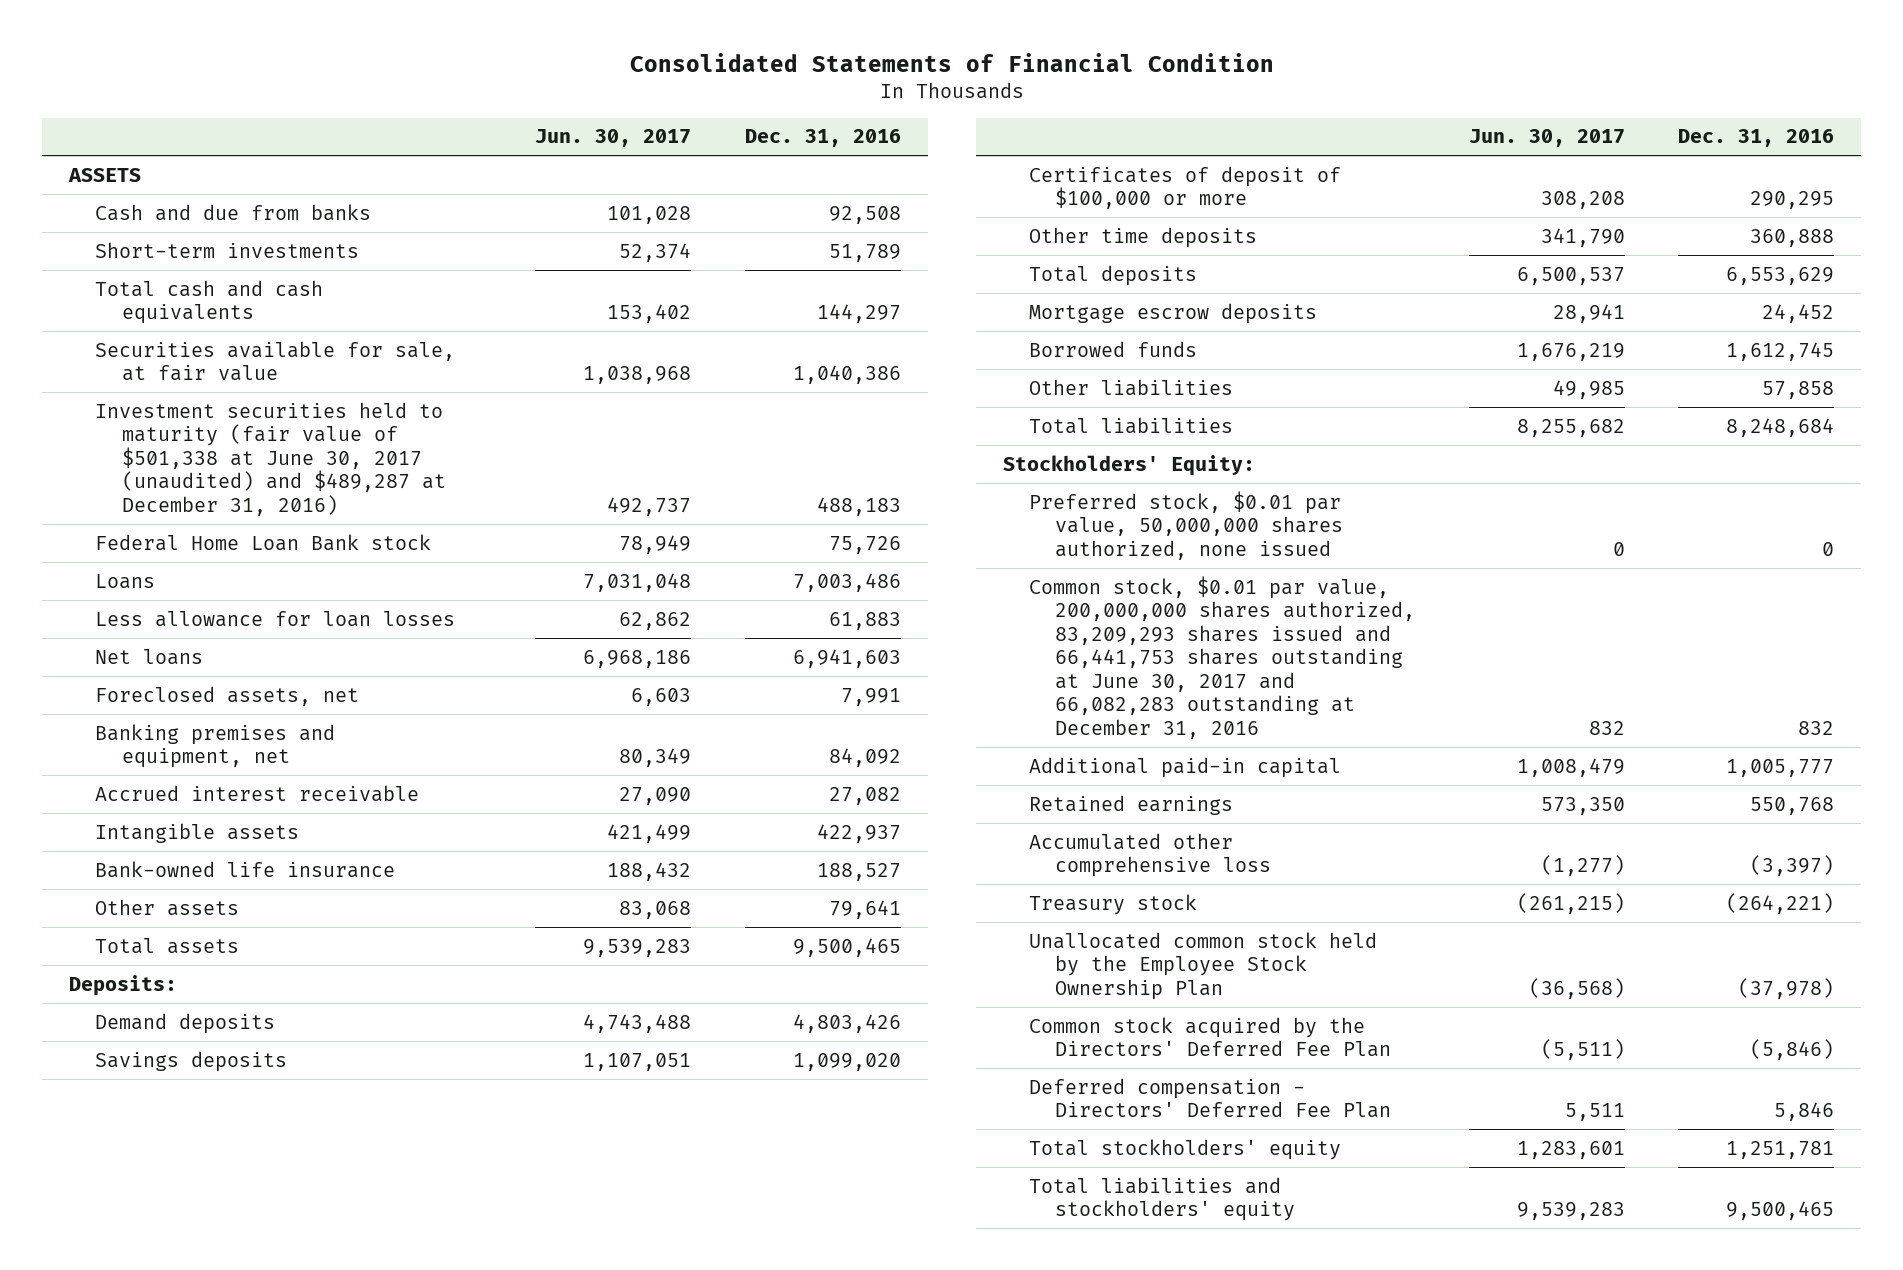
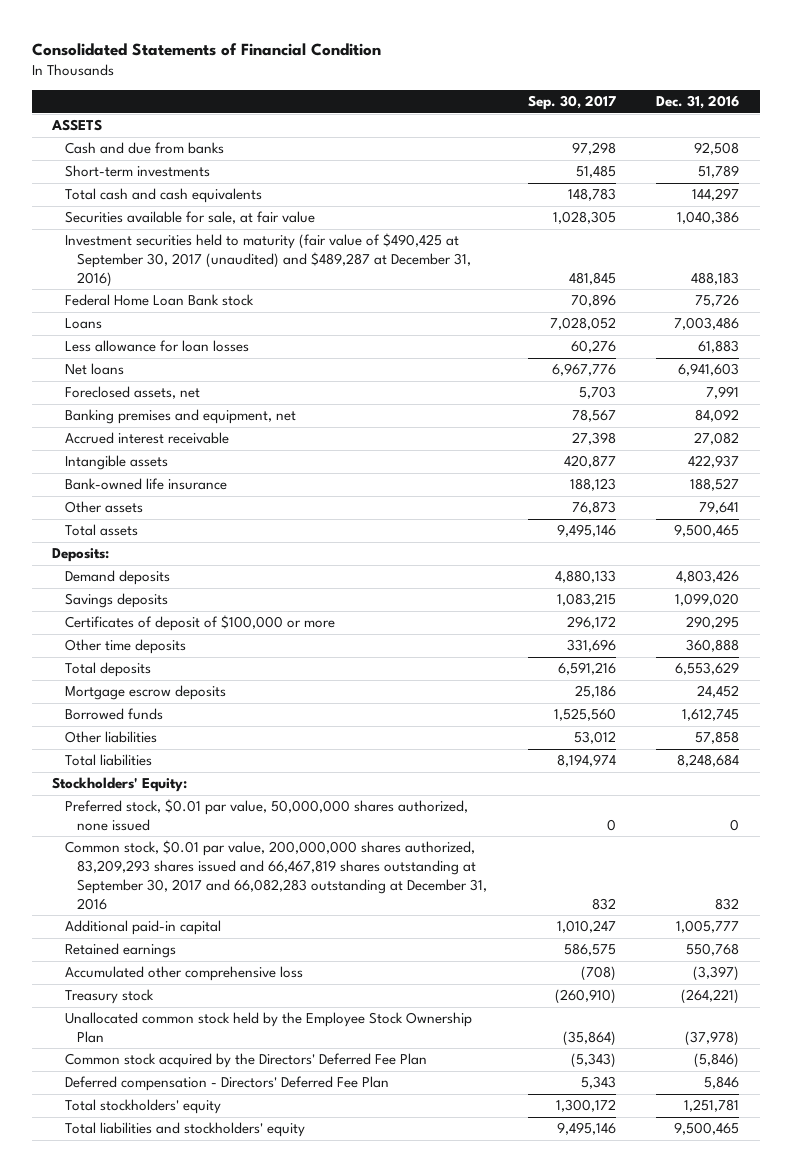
- | Jun. 30, 2017 | Dec. 31, 2016
+ | Sep. 30, 2017 | Dec. 31, 2016
- Investment securities held to maturity (fair value of $501,338 at June 30, 2017 (unaudited) and $489,287 at December 31, 2016) | 492,737 | 488,183
+ Investment securities held to maturity (fair value of $490,425 at September 30, 2017 (unaudited) and $489,287 at December 31, 2016) | 481,845 | 488,183
- Common stock, $0.01 par value, 200,000,000 shares authorized, 83,209,293 shares issued and 66,441,753 shares outstanding at June 30, 2017 and 66,082,283 outstanding at December 31, 2016 | 832 | 832
+ Common stock, $0.01 par value, 200,000,000 shares authorized, 83,209,293 shares issued and 66,467,819 shares outstanding at September 30, 2017 and 66,082,283 outstanding at December 31, 2016 | 832 | 832

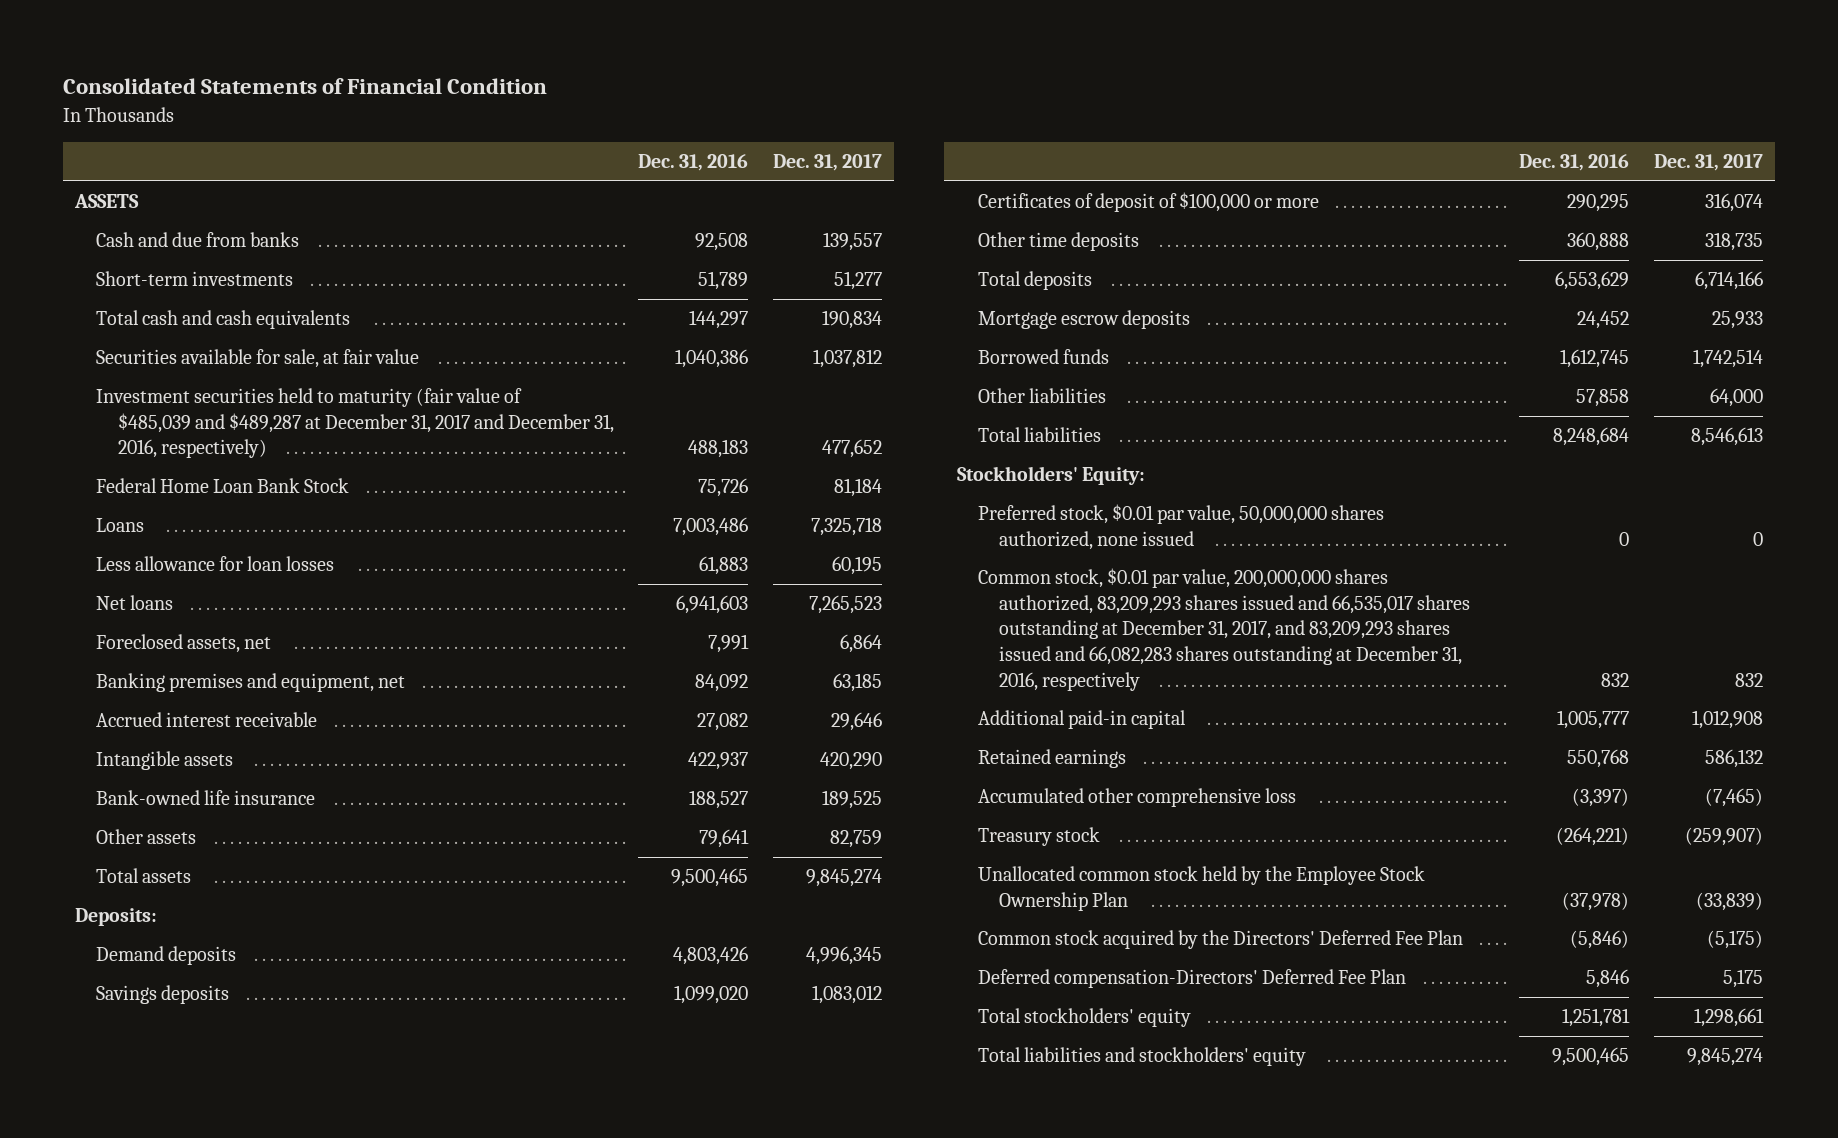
- | Sep. 30, 2017 | Dec. 31, 2016
+ | Dec. 31, 2016 | Dec. 31, 2017
- Investment securities held to maturity (fair value of $490,425 at September 30, 2017 (unaudited) and $489,287 at December 31, 2016) | 481,845 | 488,183
- Federal Home Loan Bank stock | 70,896 | 75,726
+ Investment securities held to maturity (fair value of $485,039 and $489,287 at December 31, 2017 and December 31, 2016, respectively) | 488,183 | 477,652
+ Federal Home Loan Bank Stock | 75,726 | 81,184
- Common stock, $0.01 par value, 200,000,000 shares authorized, 83,209,293 shares issued and 66,467,819 shares outstanding at September 30, 2017 and 66,082,283 outstanding at December 31, 2016 | 832 | 832
+ Common stock, $0.01 par value, 200,000,000 shares authorized, 83,209,293 shares issued and 66,535,017 shares outstanding at December 31, 2017, and 83,209,293 shares issued and 66,082,283 shares outstanding at December 31, 2016, respectively | 832 | 832
- Deferred compensation - Directors' Deferred Fee Plan | 5,343 | 5,846
+ Deferred compensation-Directors' Deferred Fee Plan | 5,846 | 5,175

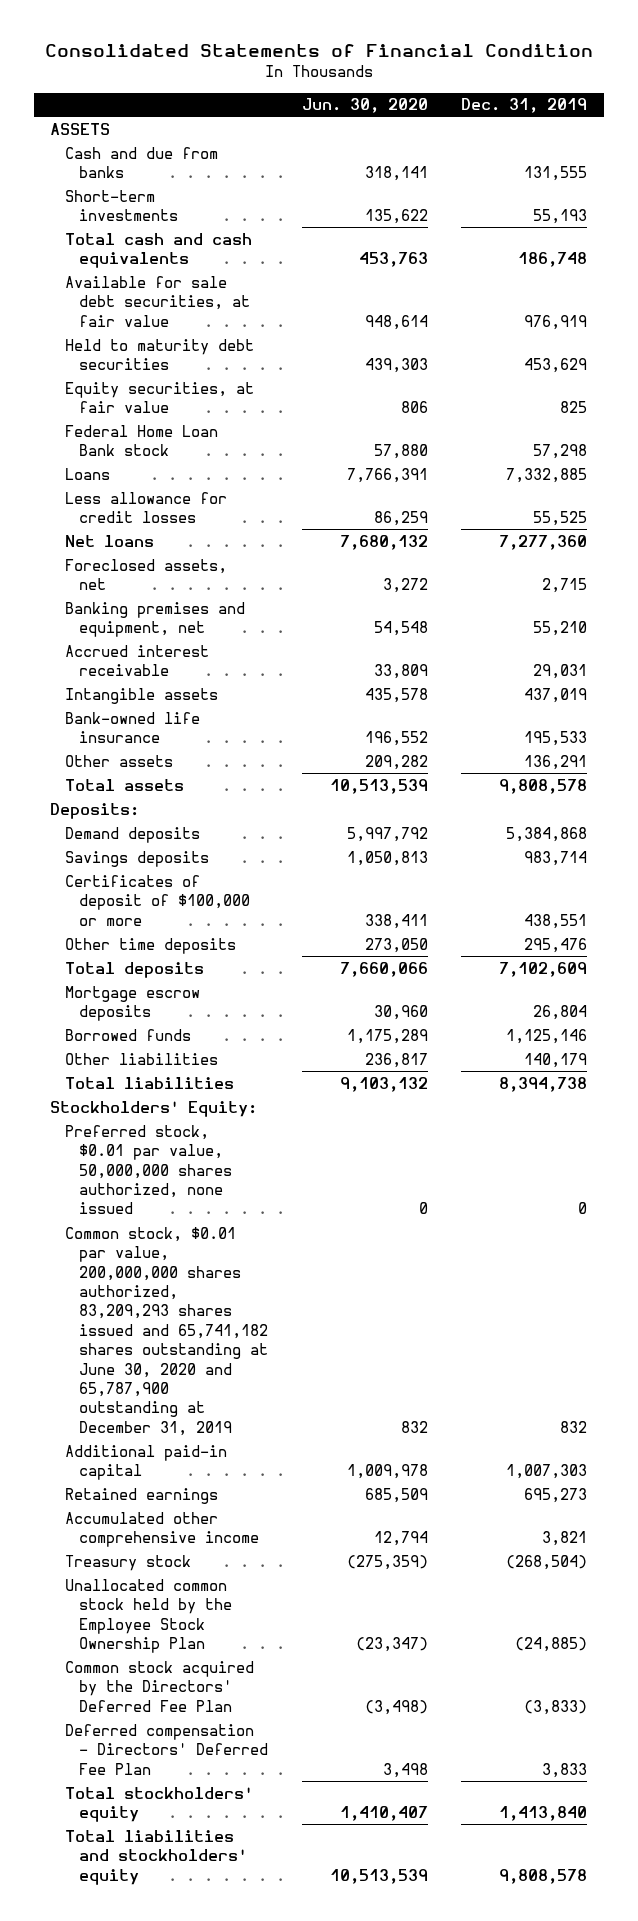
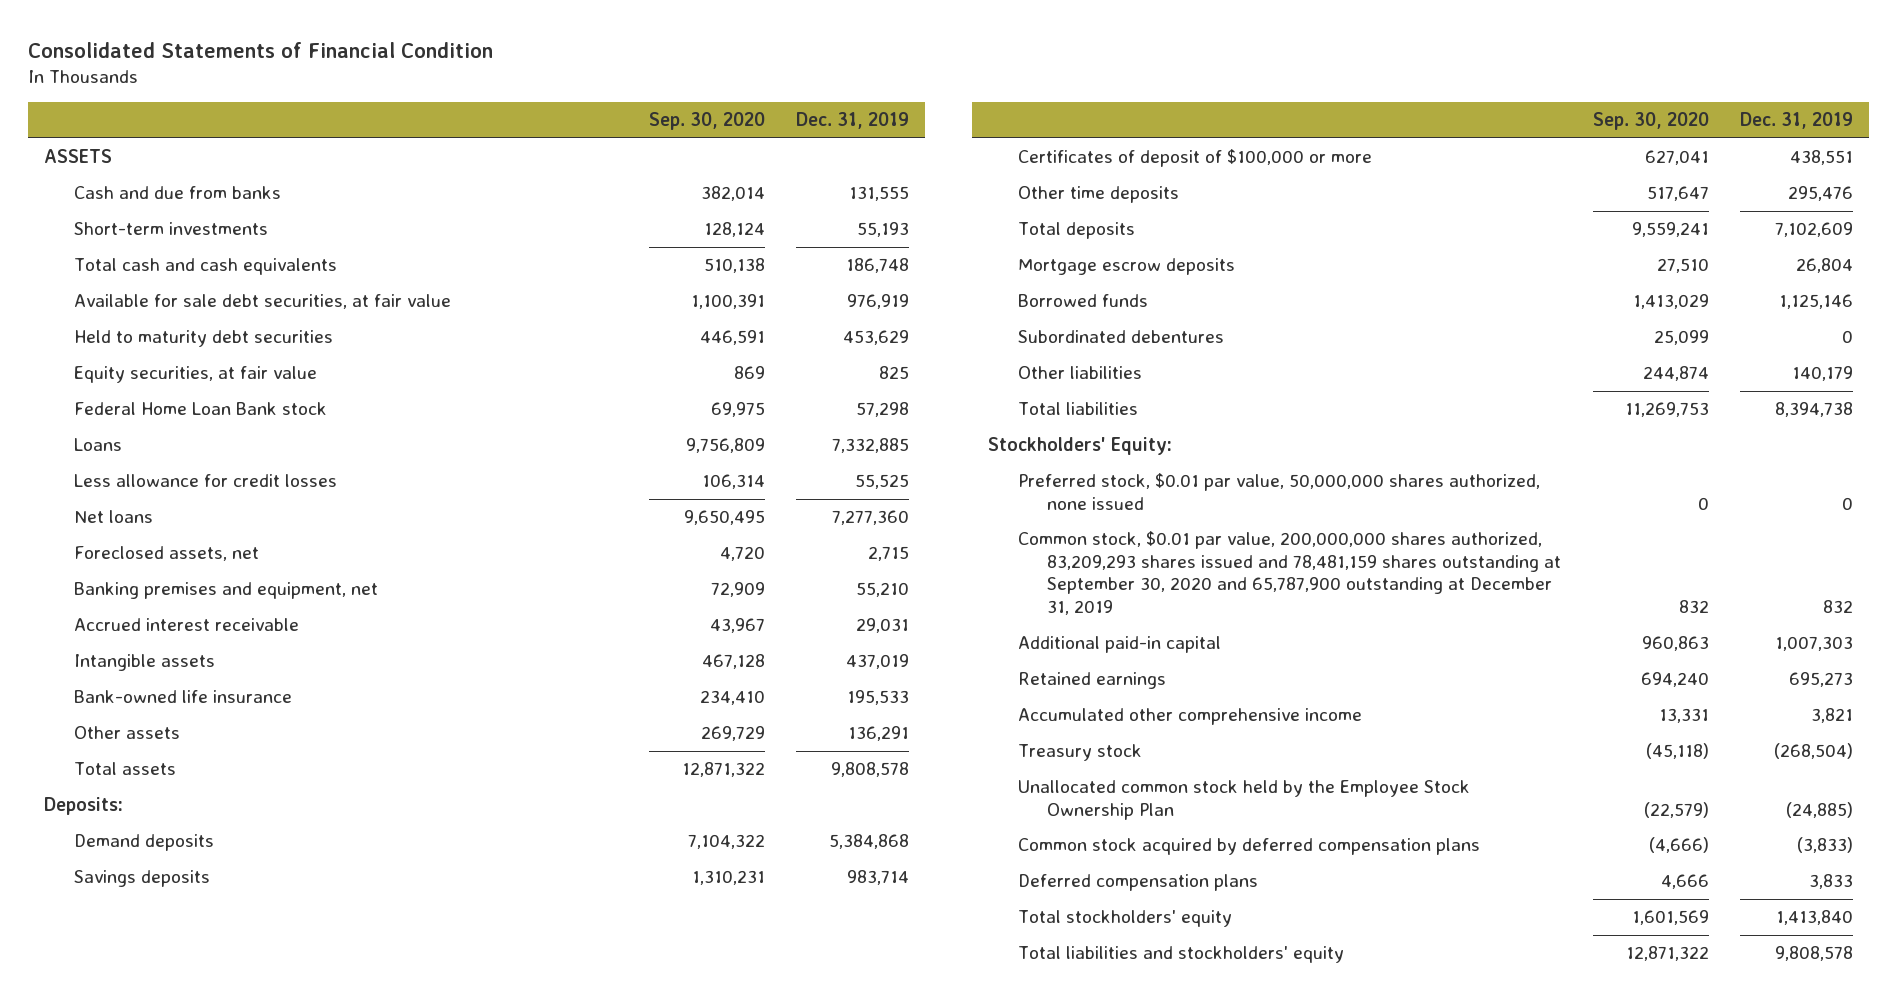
- | Jun. 30, 2020 | Dec. 31, 2019
+ | Sep. 30, 2020 | Dec. 31, 2019
+ Subordinated debentures | 25,099 | 0
- Common stock, $0.01 par value, 200,000,000 shares authorized, 83,209,293 shares issued and 65,741,182 shares outstanding at June 30, 2020 and 65,787,900 outstanding at December 31, 2019 | 832 | 832
+ Common stock, $0.01 par value, 200,000,000 shares authorized, 83,209,293 shares issued and 78,481,159 shares outstanding at September 30, 2020 and 65,787,900 outstanding at December 31, 2019 | 832 | 832
- Common stock acquired by the Directors' Deferred Fee Plan | (3,498) | (3,833)
- Deferred compensation - Directors' Deferred Fee Plan | 3,498 | 3,833
+ Common stock acquired by deferred compensation plans | (4,666) | (3,833)
+ Deferred compensation plans | 4,666 | 3,833

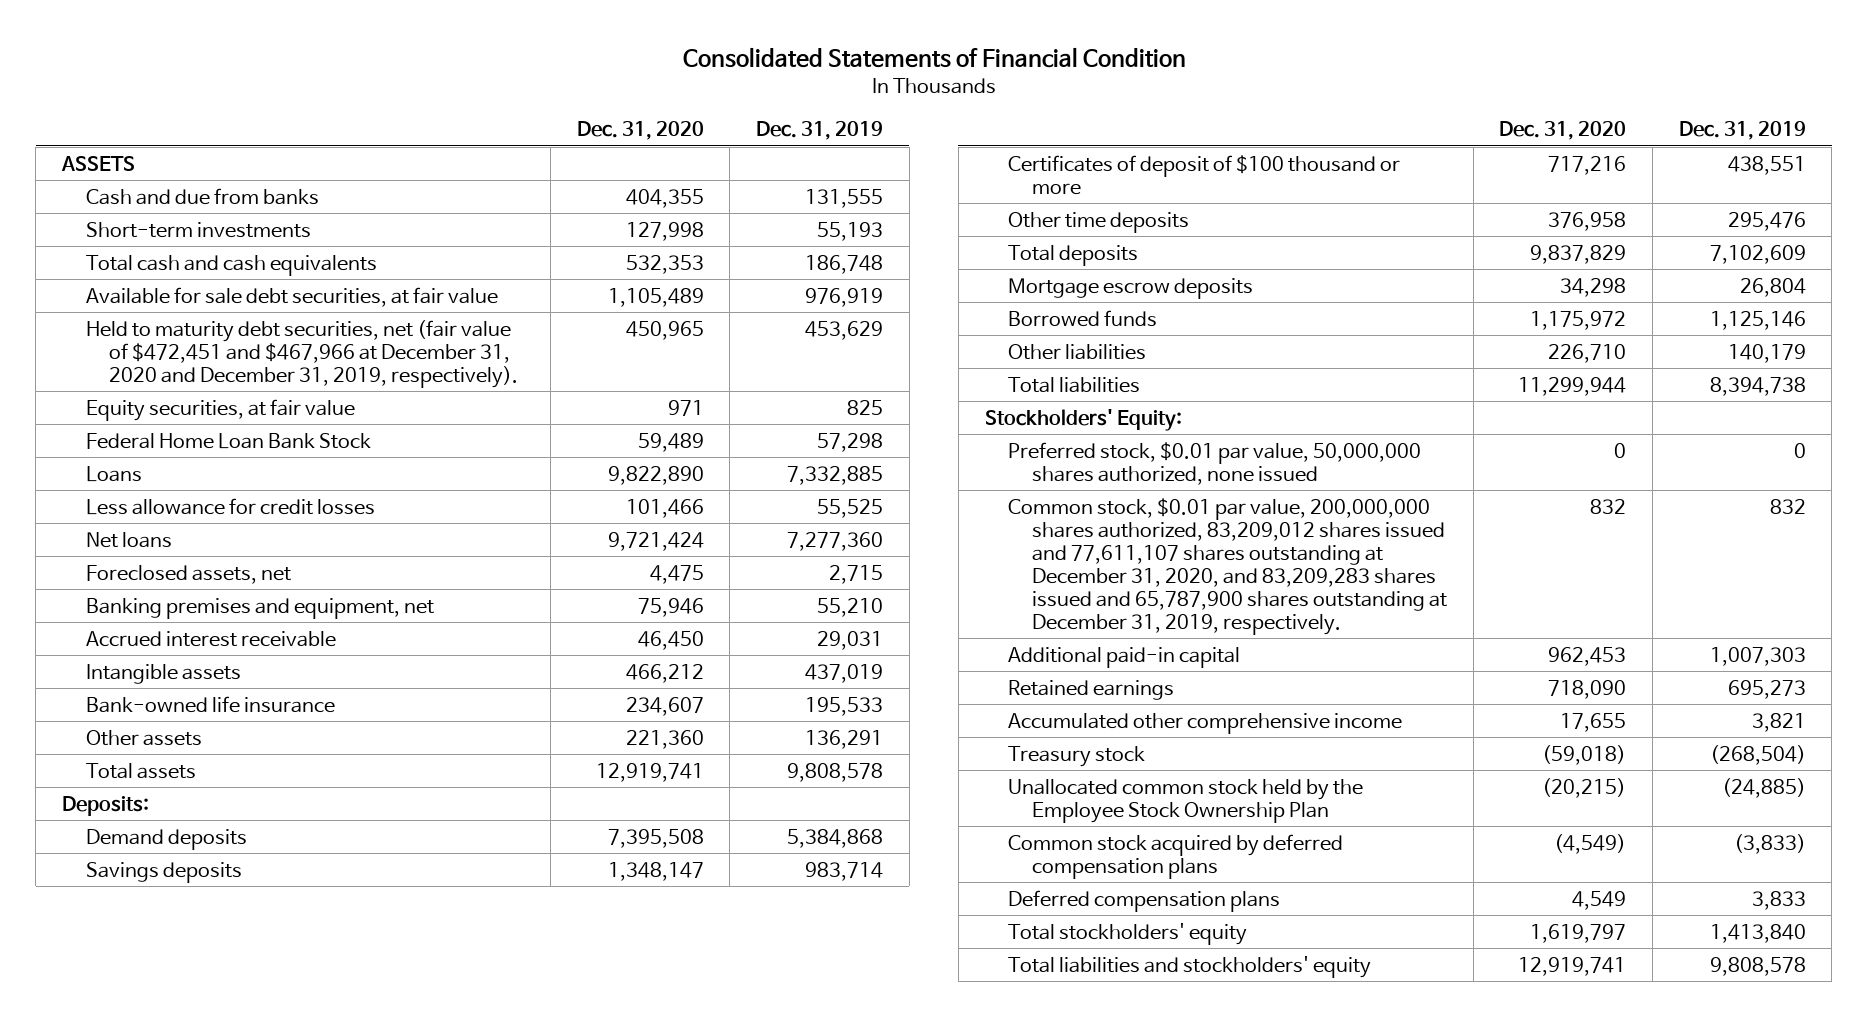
- | Sep. 30, 2020 | Dec. 31, 2019
+ | Dec. 31, 2020 | Dec. 31, 2019
- Held to maturity debt securities | 446,591 | 453,629
+ Held to maturity debt securities, net (fair value of $472,451 and $467,966 at December 31, 2020 and December 31, 2019, respectively). | 450,965 | 453,629
- Federal Home Loan Bank stock | 69,975 | 57,298
+ Federal Home Loan Bank Stock | 59,489 | 57,298
- Certificates of deposit of $100,000 or more | 627,041 | 438,551
+ Certificates of deposit of $100 thousand or more | 717,216 | 438,551
- Subordinated debentures | 25,099 | 0
- Common stock, $0.01 par value, 200,000,000 shares authorized, 83,209,293 shares issued and 78,481,159 shares outstanding at September 30, 2020 and 65,787,900 outstanding at December 31, 2019 | 832 | 832
+ Common stock, $0.01 par value, 200,000,000 shares authorized, 83,209,012 shares issued and 77,611,107 shares outstanding at December 31, 2020, and 83,209,283 shares issued and 65,787,900 shares outstanding at December 31, 2019, respectively. | 832 | 832

